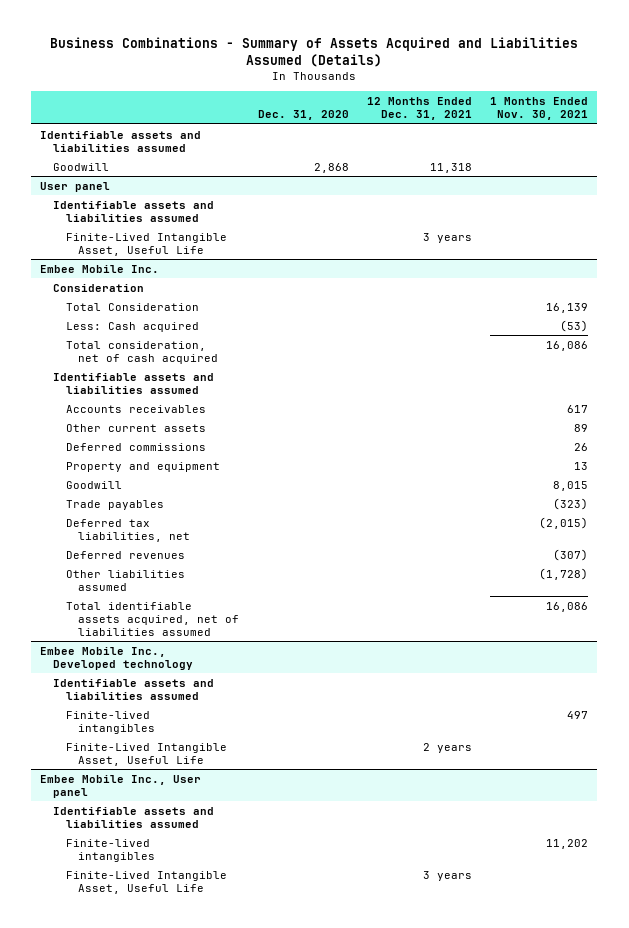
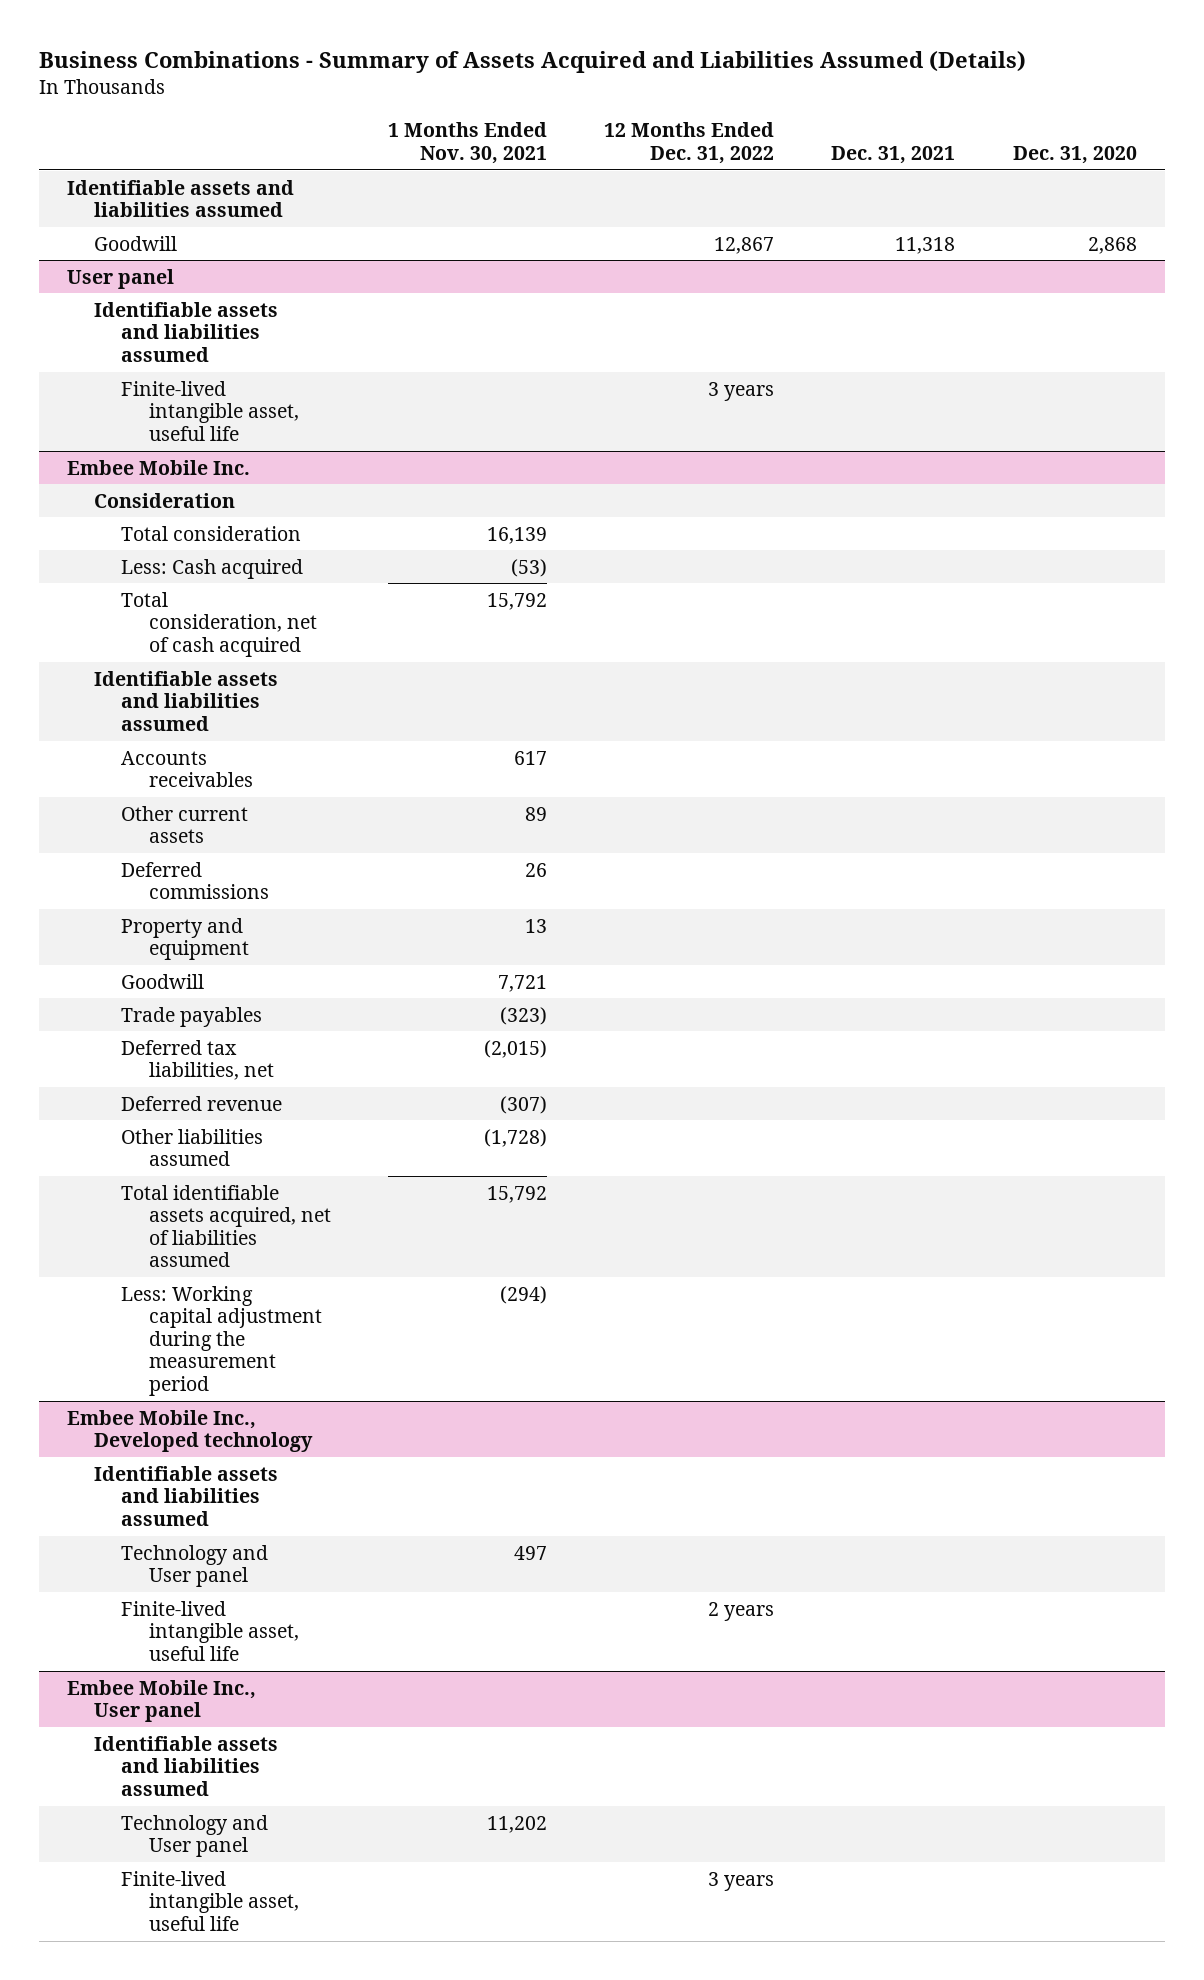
- | Dec. 31, 2020 | 12 Months Ended Dec. 31, 2021 | 1 Months Ended Nov. 30, 2021
+ | 1 Months Ended Nov. 30, 2021 | 12 Months Ended Dec. 31, 2022 | Dec. 31, 2021 | Dec. 31, 2020
@ User panel
- Finite-Lived Intangible Asset, Useful Life | | 3 years |
+ Finite-lived intangible asset, useful life | | 3 years | |
@ Embee Mobile Inc.
- Total Consideration | | | 16,139
+ Total consideration | 16,139 | | |
- Total consideration, net of cash acquired | | | 16,086
+ Total consideration, net of cash acquired | 15,792 | | |
- Goodwill | | | 8,015
+ Goodwill | 7,721 | | |
- Deferred revenues | | | (307)
+ Deferred revenue | (307) | | |
- Total identifiable assets acquired, net of liabilities assumed | | | 16,086
+ Total identifiable assets acquired, net of liabilities assumed | 15,792 | | |
+ Less: Working capital adjustment during the measurement period | (294) | | |
@ Embee Mobile Inc., Developed technology
- Finite-lived intangibles | | | 497
- Finite-Lived Intangible Asset, Useful Life | | 2 years |
+ Technology and User panel | 497 | | |
+ Finite-lived intangible asset, useful life | | 2 years | |
@ Embee Mobile Inc., User panel
- Finite-lived intangibles | | | 11,202
- Finite-Lived Intangible Asset, Useful Life | | 3 years |
+ Technology and User panel | 11,202 | | |
+ Finite-lived intangible asset, useful life | | 3 years | |

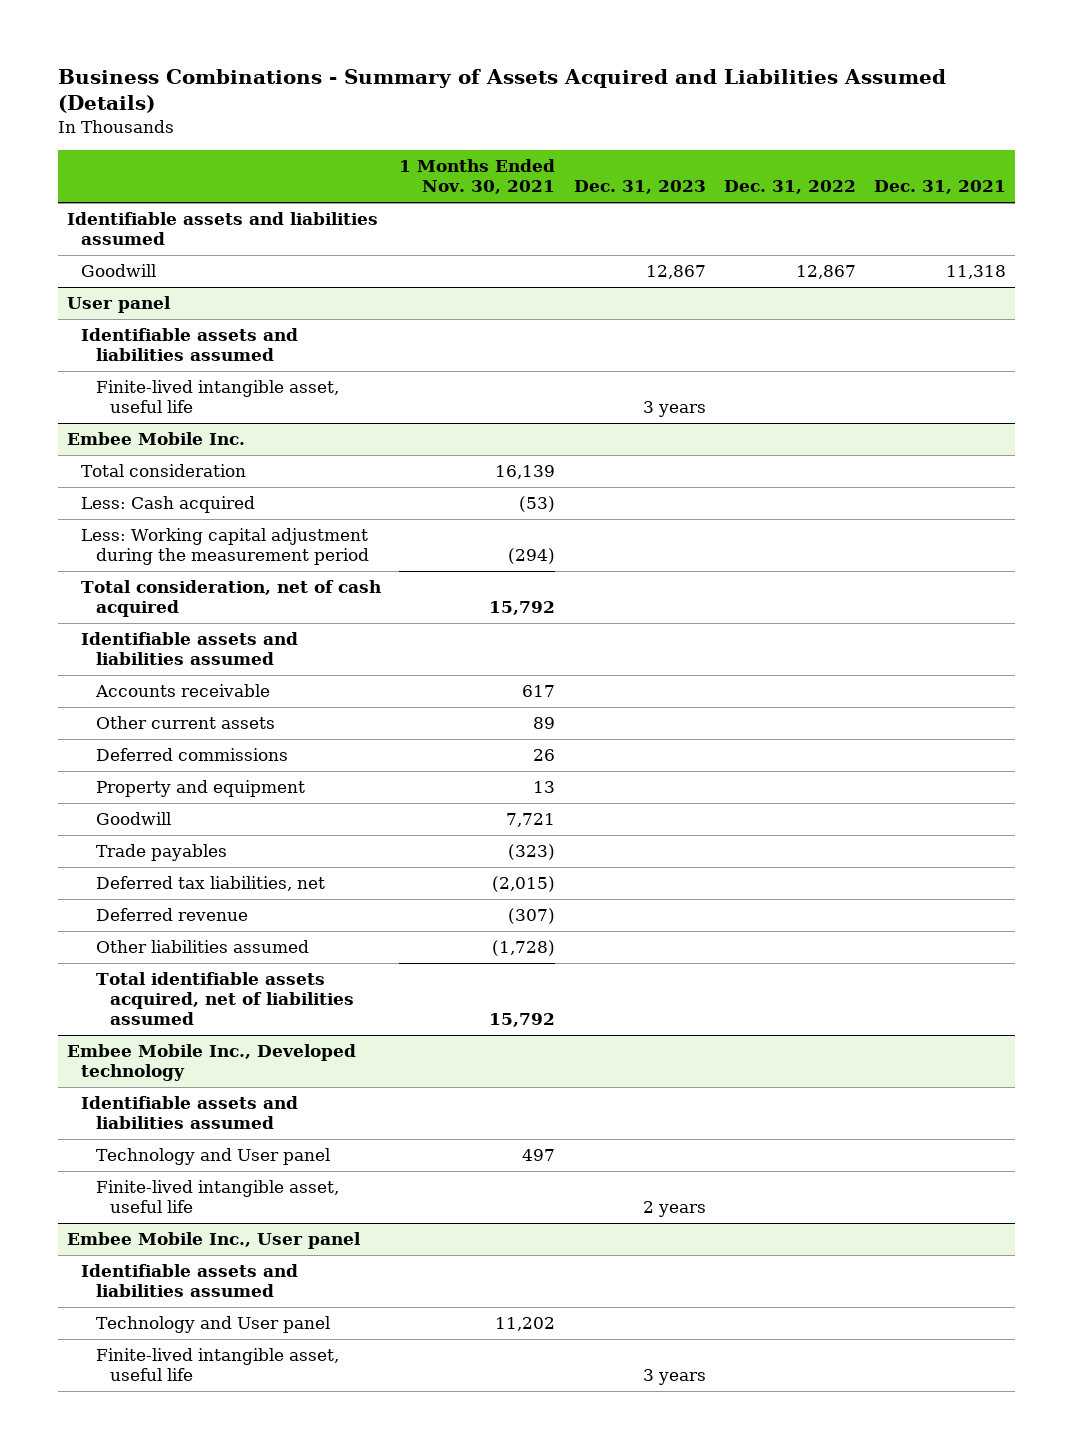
- | 1 Months Ended Nov. 30, 2021 | 12 Months Ended Dec. 31, 2022 | Dec. 31, 2021 | Dec. 31, 2020
+ | 1 Months Ended Nov. 30, 2021 | Dec. 31, 2023 | Dec. 31, 2022 | Dec. 31, 2021
@ Embee Mobile Inc.
- Consideration
moved up: Less: Working capital adjustment during the measurement period | (294) | | |
- Accounts receivables | 617 | | |
+ Accounts receivable | 617 | | |

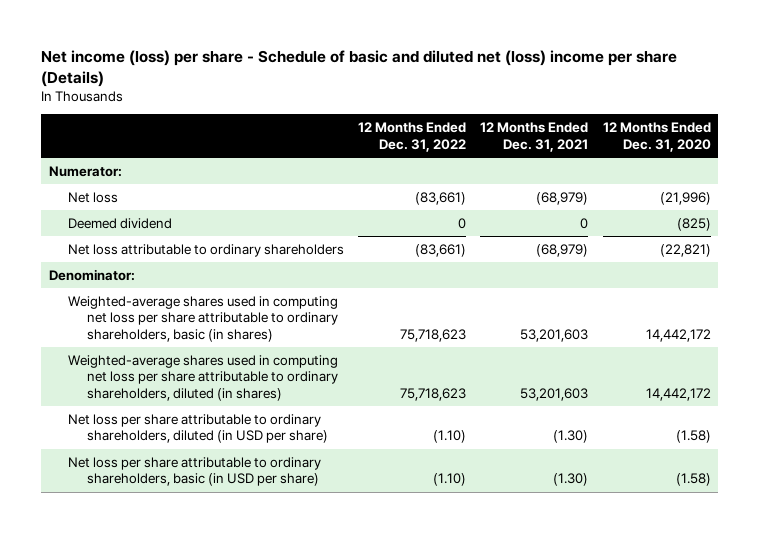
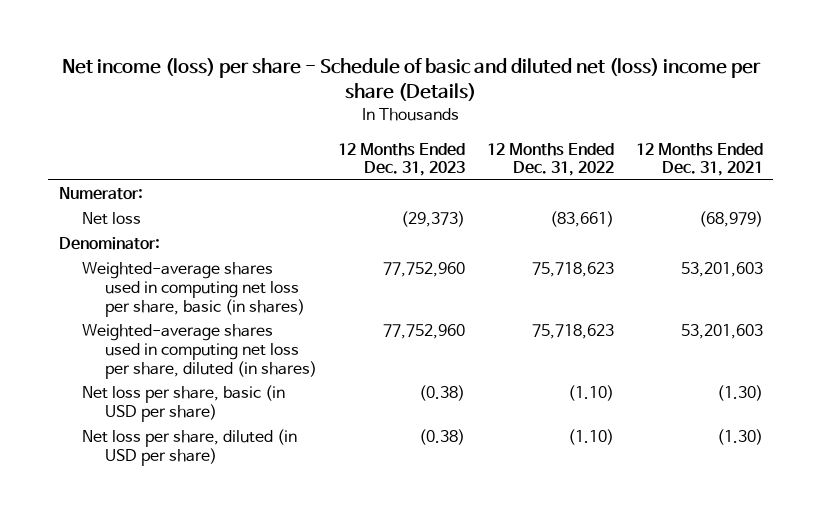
- | 12 Months Ended Dec. 31, 2022 | 12 Months Ended Dec. 31, 2021 | 12 Months Ended Dec. 31, 2020
+ | 12 Months Ended Dec. 31, 2023 | 12 Months Ended Dec. 31, 2022 | 12 Months Ended Dec. 31, 2021
- Deemed dividend | 0 | 0 | (825)
- Net loss attributable to ordinary shareholders | (83,661) | (68,979) | (22,821)
- Weighted-average shares used in computing net loss per share attributable to ordinary shareholders, basic (in shares) | 75,718,623 | 53,201,603 | 14,442,172
- Weighted-average shares used in computing net loss per share attributable to ordinary shareholders, diluted (in shares) | 75,718,623 | 53,201,603 | 14,442,172
- Net loss per share attributable to ordinary shareholders, diluted (in USD per share) | (1.10) | (1.30) | (1.58)
- Net loss per share attributable to ordinary shareholders, basic (in USD per share) | (1.10) | (1.30) | (1.58)
+ Weighted-average shares used in computing net loss per share, basic (in shares) | 77,752,960 | 75,718,623 | 53,201,603
+ Weighted-average shares used in computing net loss per share, diluted (in shares) | 77,752,960 | 75,718,623 | 53,201,603
+ Net loss per share, basic (in USD per share) | (0.38) | (1.10) | (1.30)
+ Net loss per share, diluted (in USD per share) | (0.38) | (1.10) | (1.30)

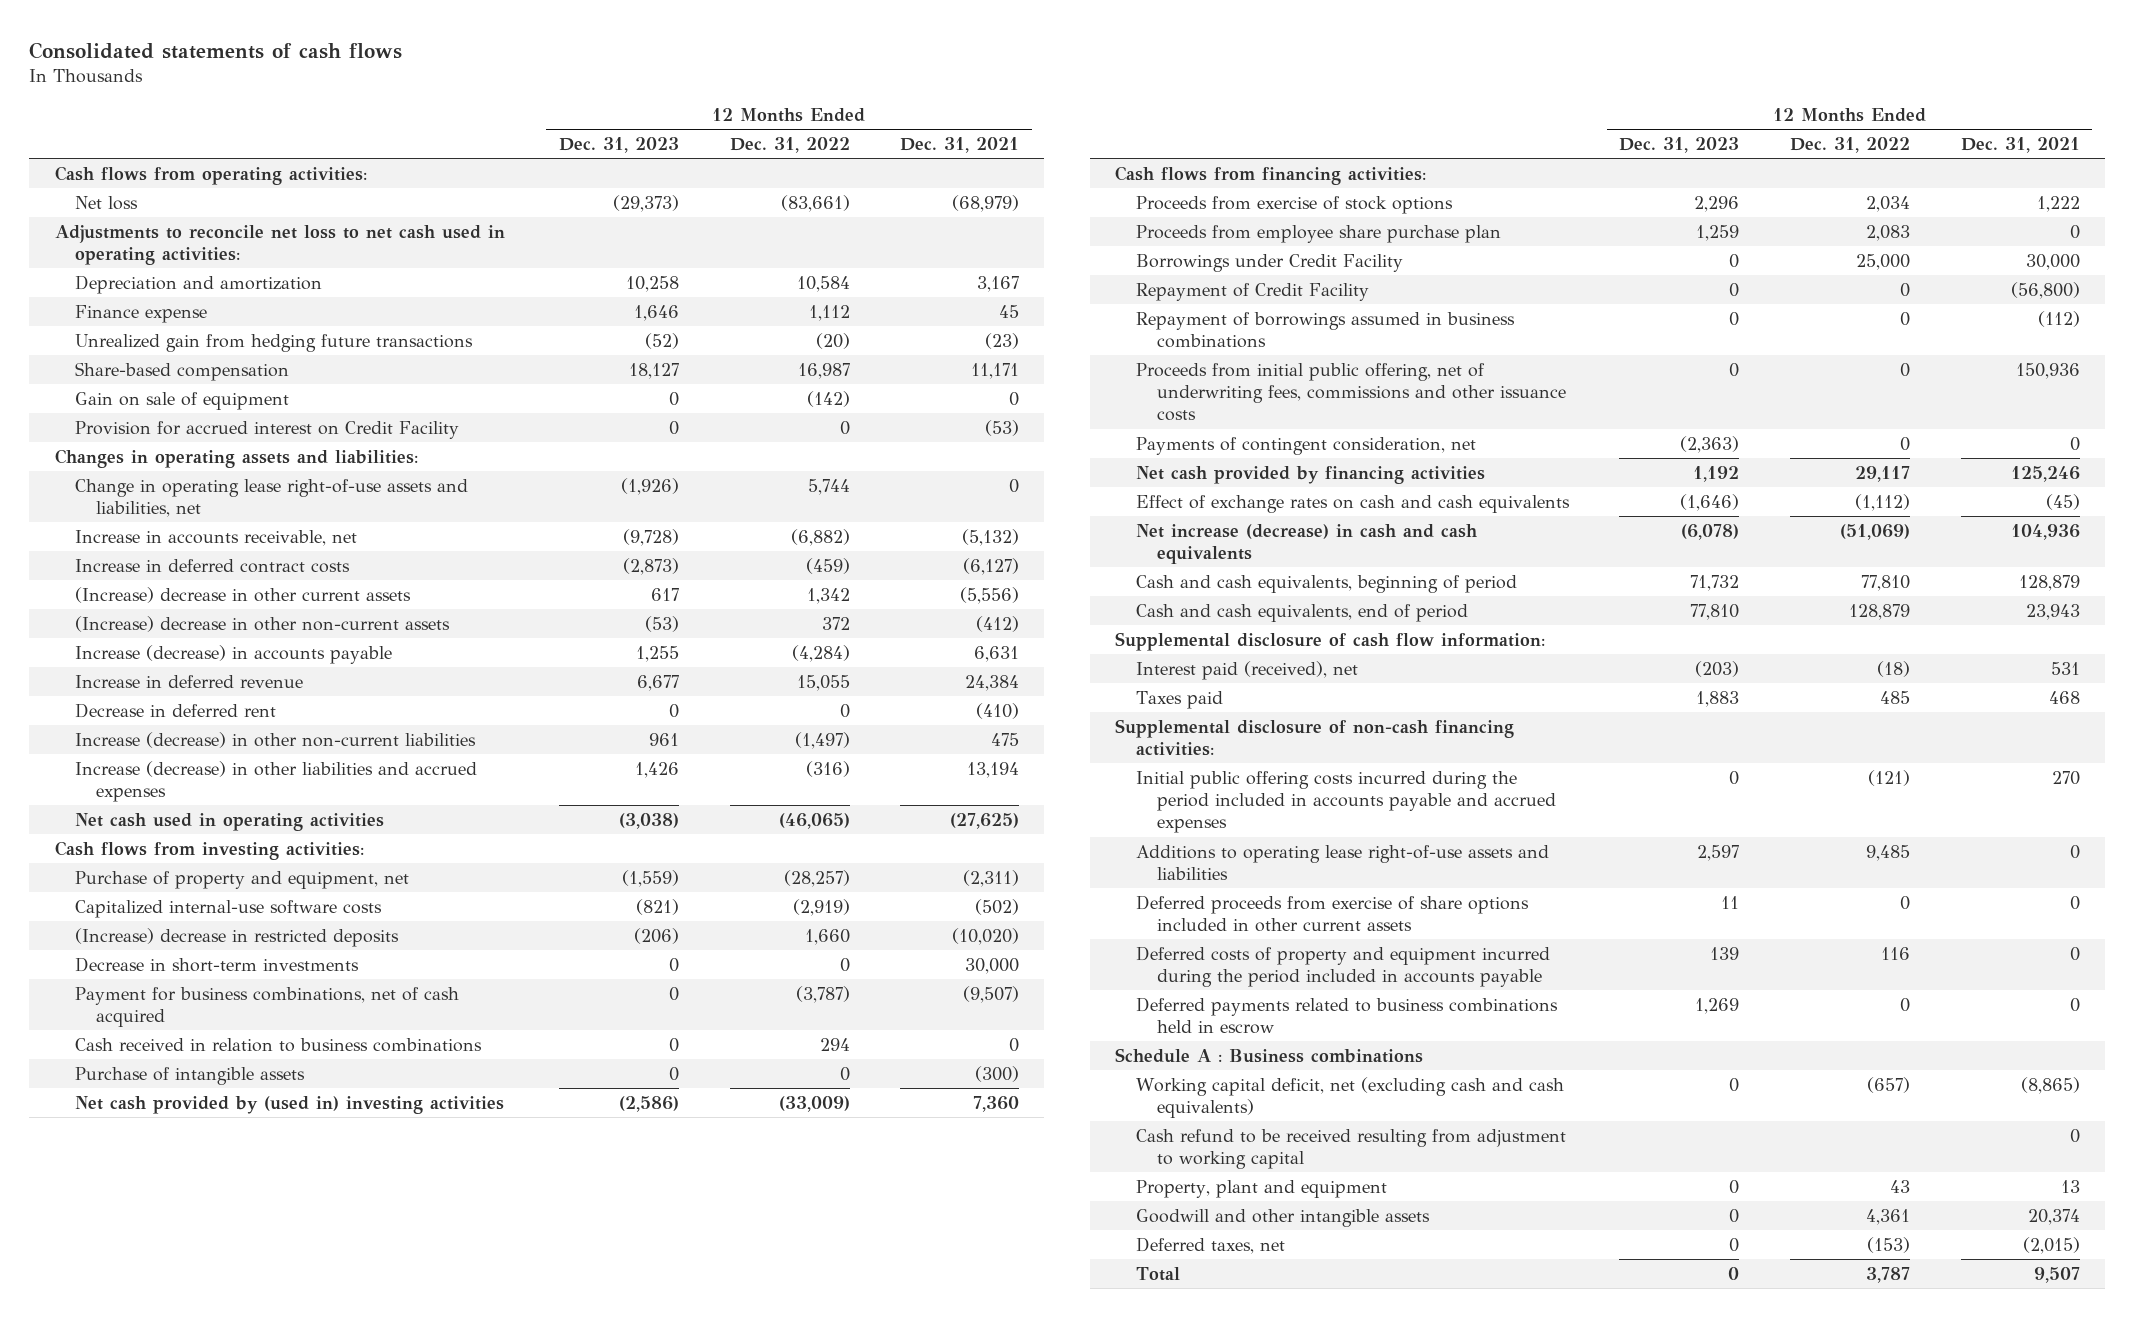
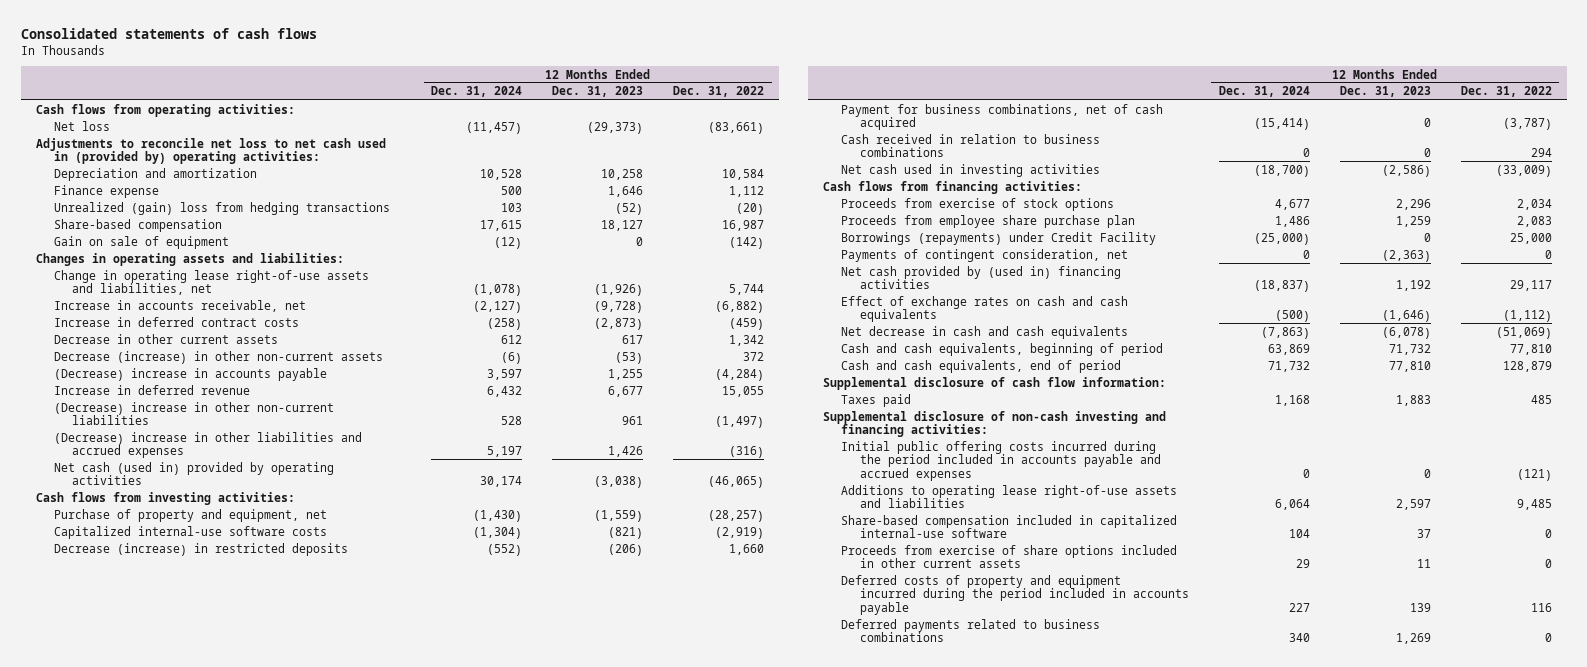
- | 12 Months Ended Dec. 31, 2023 | 12 Months Ended Dec. 31, 2022 | 12 Months Ended Dec. 31, 2021
+ | 12 Months Ended Dec. 31, 2024 | 12 Months Ended Dec. 31, 2023 | 12 Months Ended Dec. 31, 2022
- Adjustments to reconcile net loss to net cash used in operating activities:
+ Adjustments to reconcile net loss to net cash used in (provided by) operating activities:
- Unrealized gain from hedging future transactions | (52) | (20) | (23)
+ Unrealized (gain) loss from hedging transactions | 103 | (52) | (20)
- Provision for accrued interest on Credit Facility | 0 | 0 | (53)
- (Increase) decrease in other current assets | 617 | 1,342 | (5,556)
- (Increase) decrease in other non-current assets | (53) | 372 | (412)
- Increase (decrease) in accounts payable | 1,255 | (4,284) | 6,631
+ Decrease in other current assets | 612 | 617 | 1,342
+ Decrease (increase) in other non-current assets | (6) | (53) | 372
+ (Decrease) increase in accounts payable | 3,597 | 1,255 | (4,284)
- Decrease in deferred rent | 0 | 0 | (410)
- Increase (decrease) in other non-current liabilities | 961 | (1,497) | 475
- Increase (decrease) in other liabilities and accrued expenses | 1,426 | (316) | 13,194
- Net cash used in operating activities | (3,038) | (46,065) | (27,625)
+ (Decrease) increase in other non-current liabilities | 528 | 961 | (1,497)
+ (Decrease) increase in other liabilities and accrued expenses | 5,197 | 1,426 | (316)
+ Net cash (used in) provided by operating activities | 30,174 | (3,038) | (46,065)
- (Increase) decrease in restricted deposits | (206) | 1,660 | (10,020)
- Decrease in short-term investments | 0 | 0 | 30,000
+ Decrease (increase) in restricted deposits | (552) | (206) | 1,660
- Purchase of intangible assets | 0 | 0 | (300)
- Net cash provided by (used in) investing activities | (2,586) | (33,009) | 7,360
+ Net cash used in investing activities | (18,700) | (2,586) | (33,009)
- Borrowings under Credit Facility | 0 | 25,000 | 30,000
- Repayment of Credit Facility | 0 | 0 | (56,800)
- Repayment of borrowings assumed in business combinations | 0 | 0 | (112)
- Proceeds from initial public offering, net of underwriting fees, commissions and other issuance costs | 0 | 0 | 150,936
+ Borrowings (repayments) under Credit Facility | (25,000) | 0 | 25,000
- Net cash provided by financing activities | 1,192 | 29,117 | 125,246
+ Net cash provided by (used in) financing activities | (18,837) | 1,192 | 29,117
- Net increase (decrease) in cash and cash equivalents | (6,078) | (51,069) | 104,936
+ Net decrease in cash and cash equivalents | (7,863) | (6,078) | (51,069)
- Interest paid (received), net | (203) | (18) | 531
- Supplemental disclosure of non-cash financing activities:
+ Supplemental disclosure of non-cash investing and financing activities:
- Deferred proceeds from exercise of share options included in other current assets | 11 | 0 | 0
+ Share-based compensation included in capitalized internal-use software | 104 | 37 | 0
+ Proceeds from exercise of share options included in other current assets | 29 | 11 | 0
- Deferred payments related to business combinations held in escrow | 1,269 | 0 | 0
- Schedule A : Business combinations
- Working capital deficit, net (excluding cash and cash equivalents) | 0 | (657) | (8,865)
- Cash refund to be received resulting from adjustment to working capital | | | 0
- Property, plant and equipment | 0 | 43 | 13
- Goodwill and other intangible assets | 0 | 4,361 | 20,374
- Deferred taxes, net | 0 | (153) | (2,015)
- Total | 0 | 3,787 | 9,507
+ Deferred payments related to business combinations | 340 | 1,269 | 0

